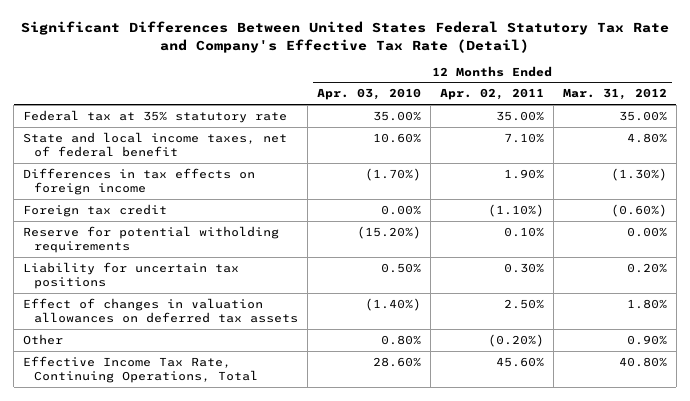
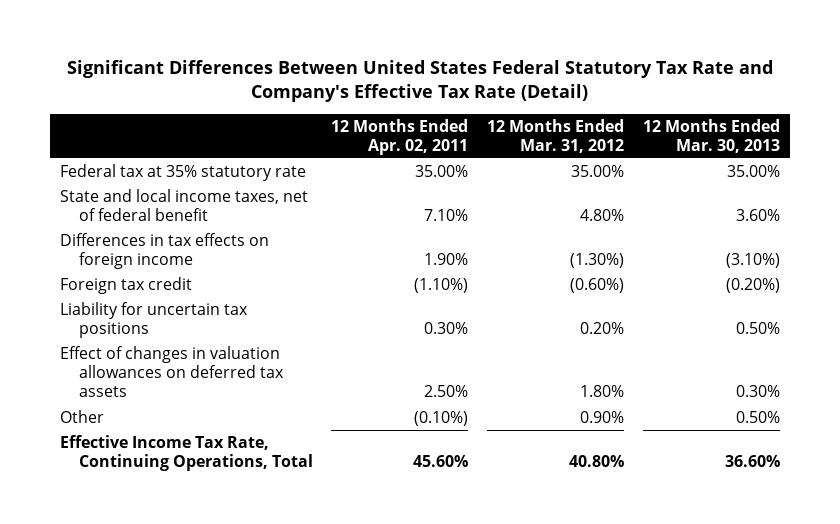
- | 12 Months Ended Apr. 03, 2010 | 12 Months Ended Apr. 02, 2011 | 12 Months Ended Mar. 31, 2012
+ | 12 Months Ended Apr. 02, 2011 | 12 Months Ended Mar. 31, 2012 | 12 Months Ended Mar. 30, 2013
- Reserve for potential witholding requirements | (15.20%) | 0.10% | 0.00%
- Other | 0.80% | (0.20%) | 0.90%
+ Other | (0.10%) | 0.90% | 0.50%

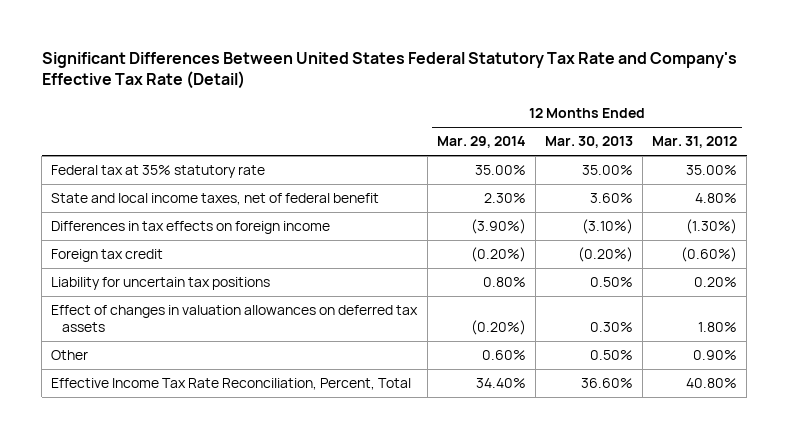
- | 12 Months Ended Apr. 02, 2011 | 12 Months Ended Mar. 31, 2012 | 12 Months Ended Mar. 30, 2013
+ | 12 Months Ended Mar. 29, 2014 | 12 Months Ended Mar. 30, 2013 | 12 Months Ended Mar. 31, 2012
- Effective Income Tax Rate, Continuing Operations, Total | 45.60% | 40.80% | 36.60%
+ Effective Income Tax Rate Reconciliation, Percent, Total | 34.40% | 36.60% | 40.80%

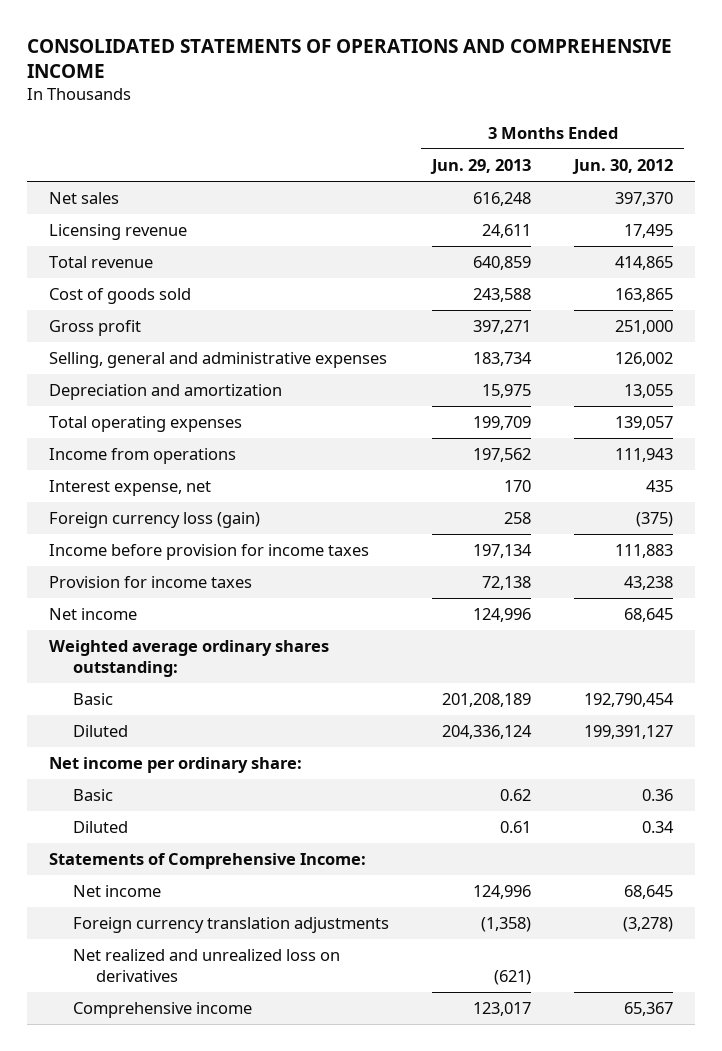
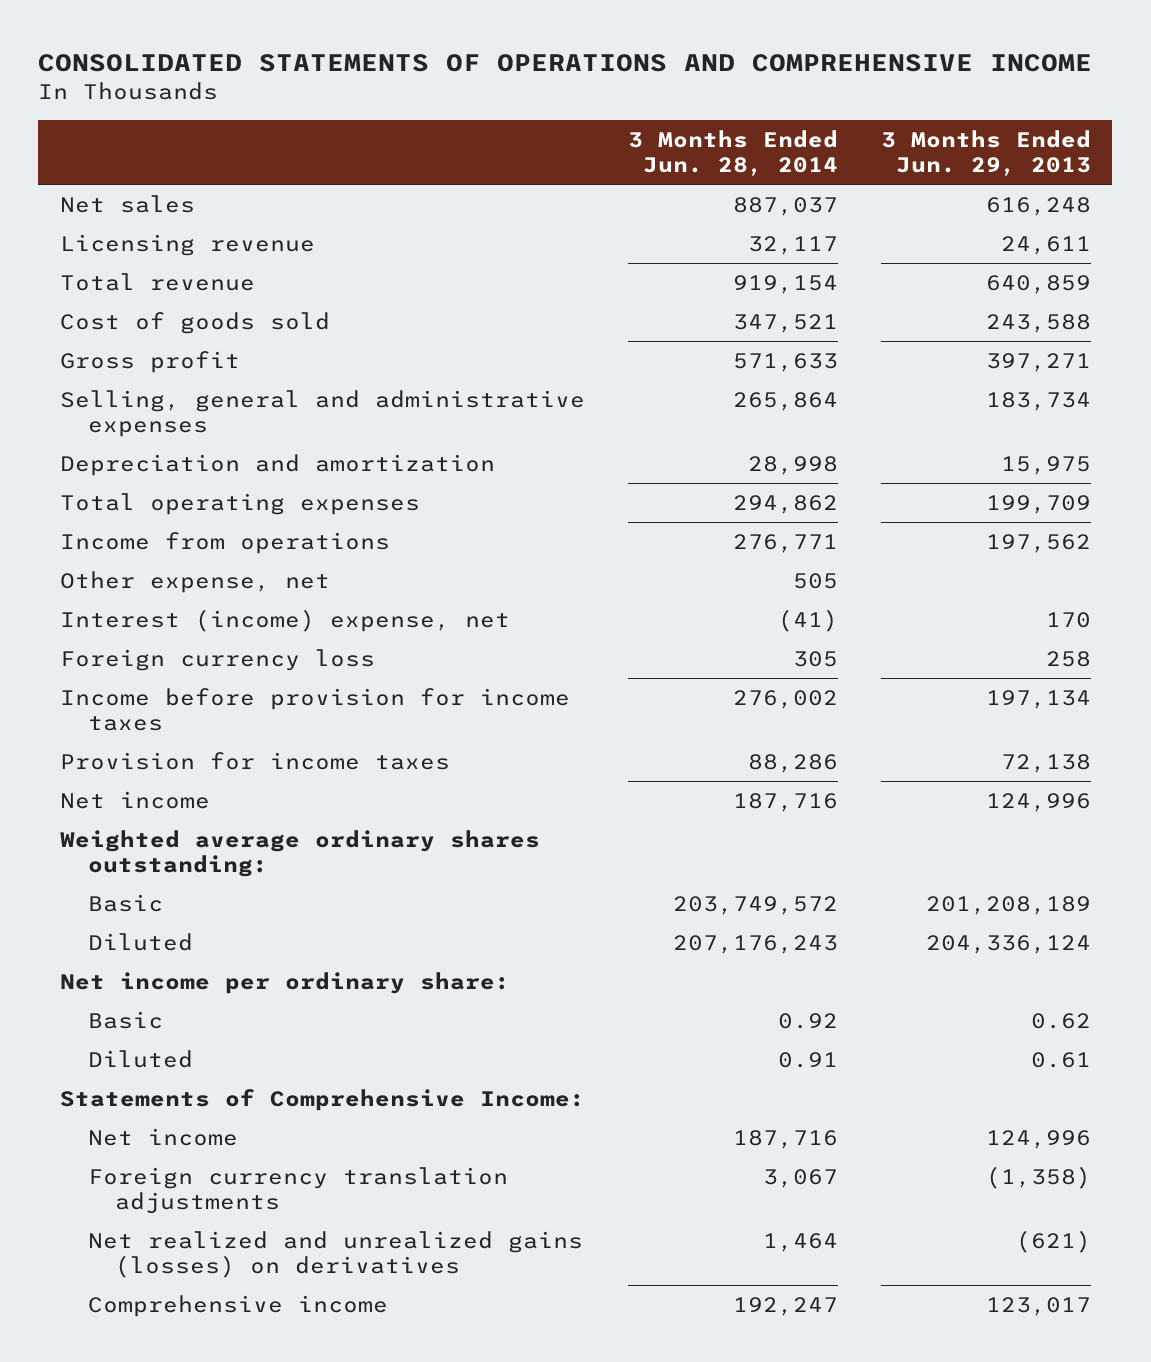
- | 3 Months Ended Jun. 29, 2013 | 3 Months Ended Jun. 30, 2012
+ | 3 Months Ended Jun. 28, 2014 | 3 Months Ended Jun. 29, 2013
- Interest expense, net | 170 | 435
- Foreign currency loss (gain) | 258 | (375)
+ Other expense, net | 505 |
+ Interest (income) expense, net | (41) | 170
+ Foreign currency loss | 305 | 258
- Net realized and unrealized loss on derivatives | (621) |
+ Net realized and unrealized gains (losses) on derivatives | 1,464 | (621)

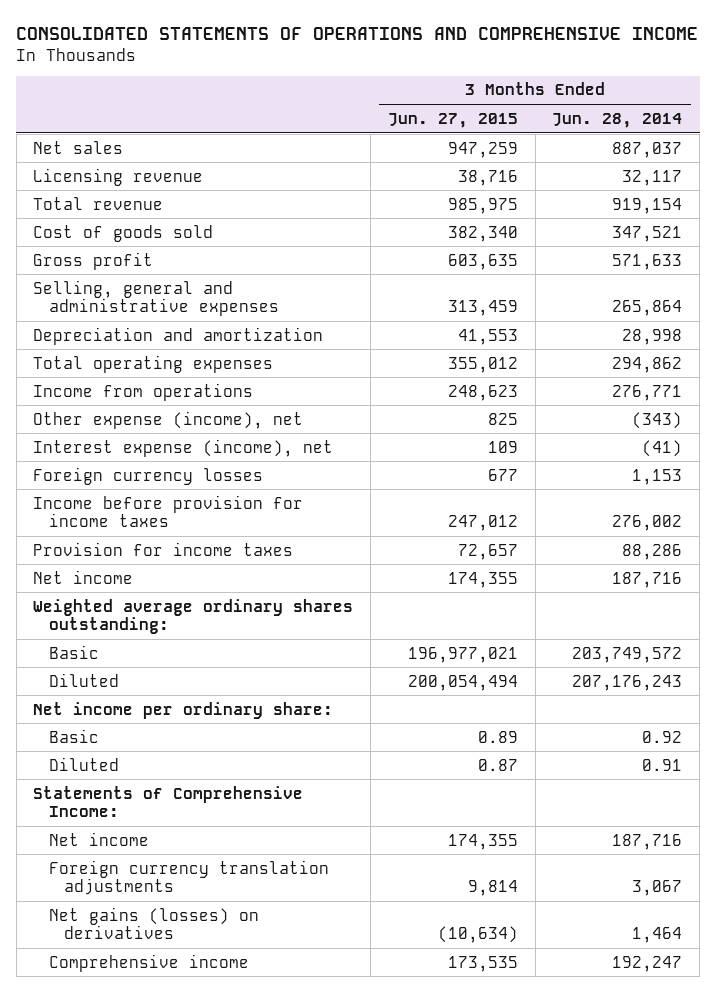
- | 3 Months Ended Jun. 28, 2014 | 3 Months Ended Jun. 29, 2013
+ | 3 Months Ended Jun. 27, 2015 | 3 Months Ended Jun. 28, 2014
- Other expense, net | 505 |
- Interest (income) expense, net | (41) | 170
- Foreign currency loss | 305 | 258
+ Other expense (income), net | 825 | (343)
+ Interest expense (income), net | 109 | (41)
+ Foreign currency losses | 677 | 1,153
- Net realized and unrealized gains (losses) on derivatives | 1,464 | (621)
+ Net gains (losses) on derivatives | (10,634) | 1,464

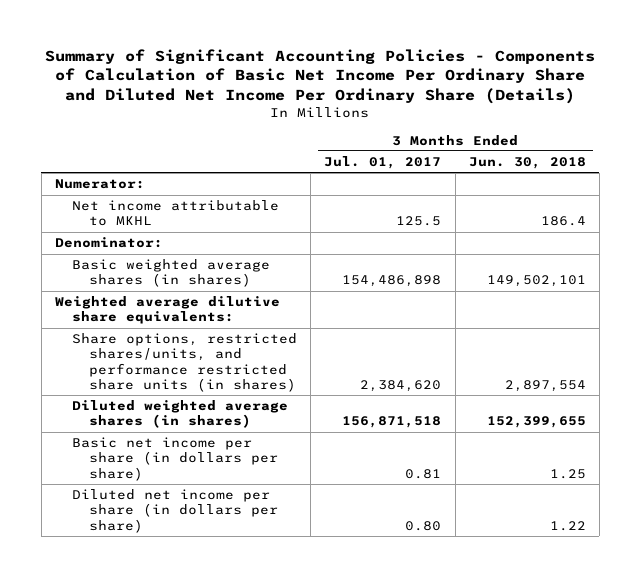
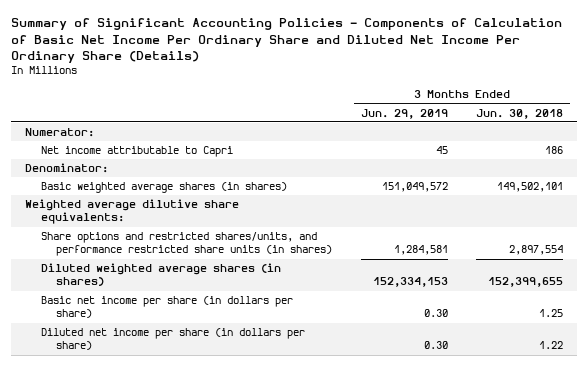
- | 3 Months Ended Jul. 01, 2017 | 3 Months Ended Jun. 30, 2018
+ | 3 Months Ended Jun. 29, 2019 | 3 Months Ended Jun. 30, 2018
- Net income attributable to MKHL | 125.5 | 186.4
+ Net income attributable to Capri | 45 | 186
- Share options, restricted shares/units, and performance restricted share units (in shares) | 2,384,620 | 2,897,554
+ Share options and restricted shares/units, and performance restricted share units (in shares) | 1,284,581 | 2,897,554

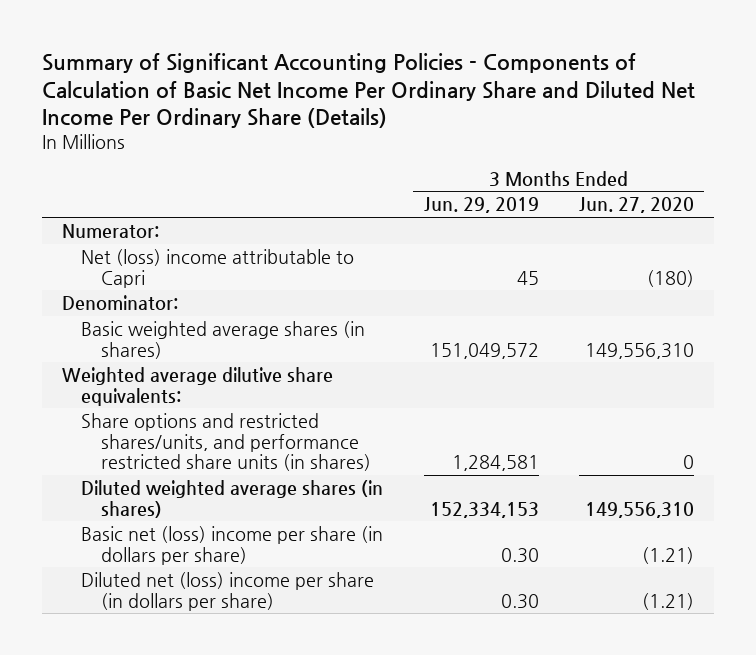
- | 3 Months Ended Jun. 29, 2019 | 3 Months Ended Jun. 30, 2018
+ | 3 Months Ended Jun. 29, 2019 | 3 Months Ended Jun. 27, 2020
- Net income attributable to Capri | 45 | 186
+ Net (loss) income attributable to Capri | 45 | (180)
- Basic net income per share (in dollars per share) | 0.30 | 1.25
- Diluted net income per share (in dollars per share) | 0.30 | 1.22
+ Basic net (loss) income per share (in dollars per share) | 0.30 | (1.21)
+ Diluted net (loss) income per share (in dollars per share) | 0.30 | (1.21)

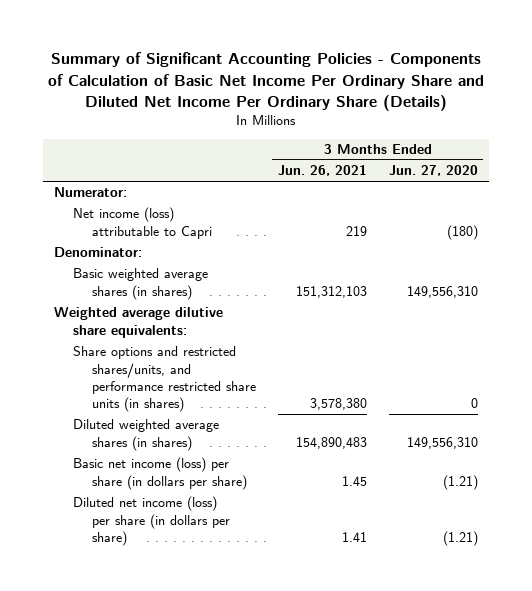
- | 3 Months Ended Jun. 29, 2019 | 3 Months Ended Jun. 27, 2020
+ | 3 Months Ended Jun. 26, 2021 | 3 Months Ended Jun. 27, 2020
- Net (loss) income attributable to Capri | 45 | (180)
+ Net income (loss) attributable to Capri | 219 | (180)
- Basic net (loss) income per share (in dollars per share) | 0.30 | (1.21)
- Diluted net (loss) income per share (in dollars per share) | 0.30 | (1.21)
+ Basic net income (loss) per share (in dollars per share) | 1.45 | (1.21)
+ Diluted net income (loss) per share (in dollars per share) | 1.41 | (1.21)

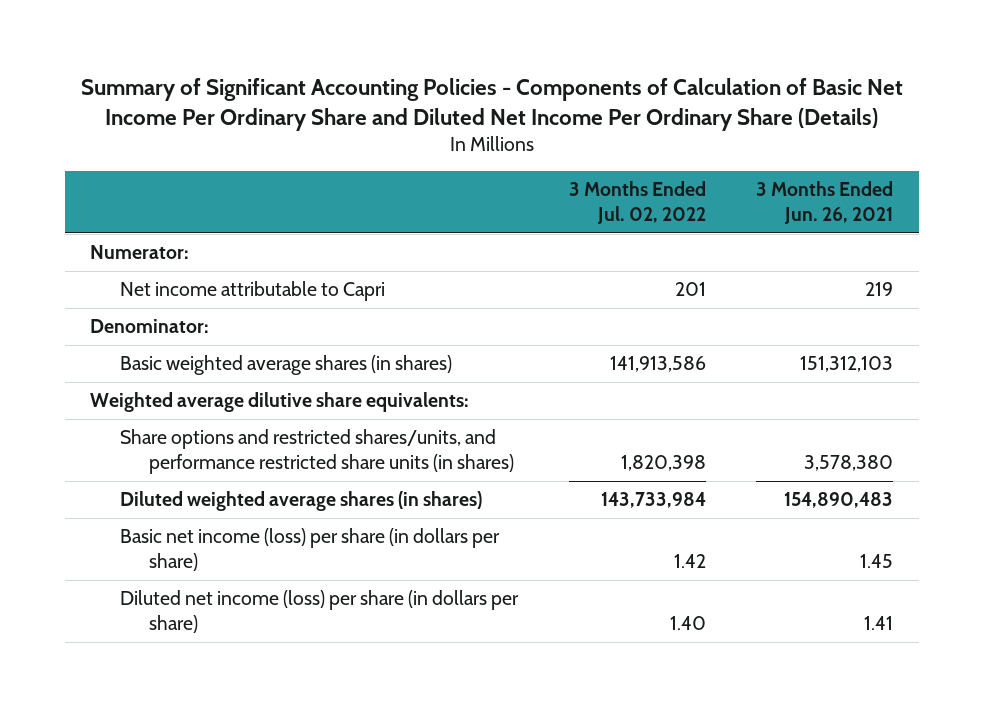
- | 3 Months Ended Jun. 26, 2021 | 3 Months Ended Jun. 27, 2020
+ | 3 Months Ended Jul. 02, 2022 | 3 Months Ended Jun. 26, 2021
- Net income (loss) attributable to Capri | 219 | (180)
+ Net income attributable to Capri | 201 | 219

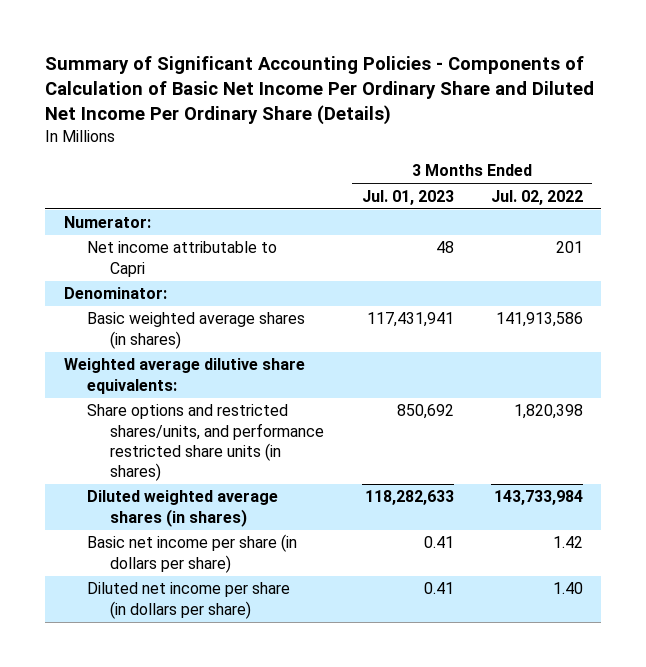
- | 3 Months Ended Jul. 02, 2022 | 3 Months Ended Jun. 26, 2021
+ | 3 Months Ended Jul. 01, 2023 | 3 Months Ended Jul. 02, 2022
- Basic net income (loss) per share (in dollars per share) | 1.42 | 1.45
- Diluted net income (loss) per share (in dollars per share) | 1.40 | 1.41
+ Basic net income per share (in dollars per share) | 0.41 | 1.42
+ Diluted net income per share (in dollars per share) | 0.41 | 1.40

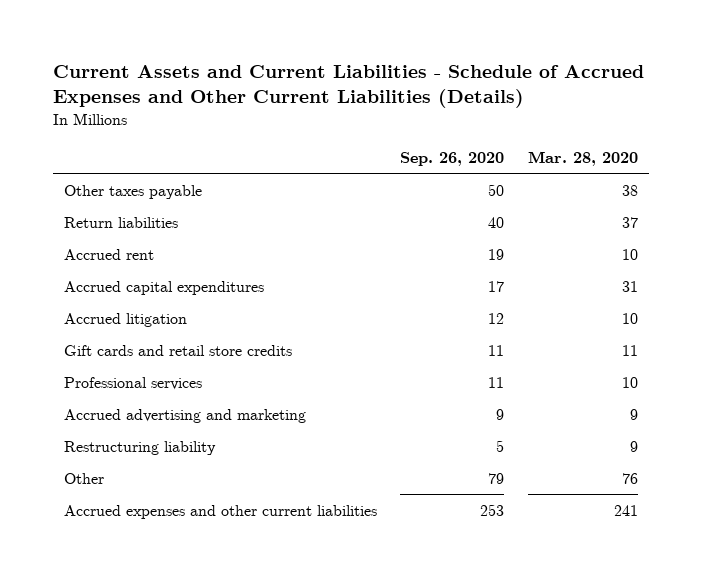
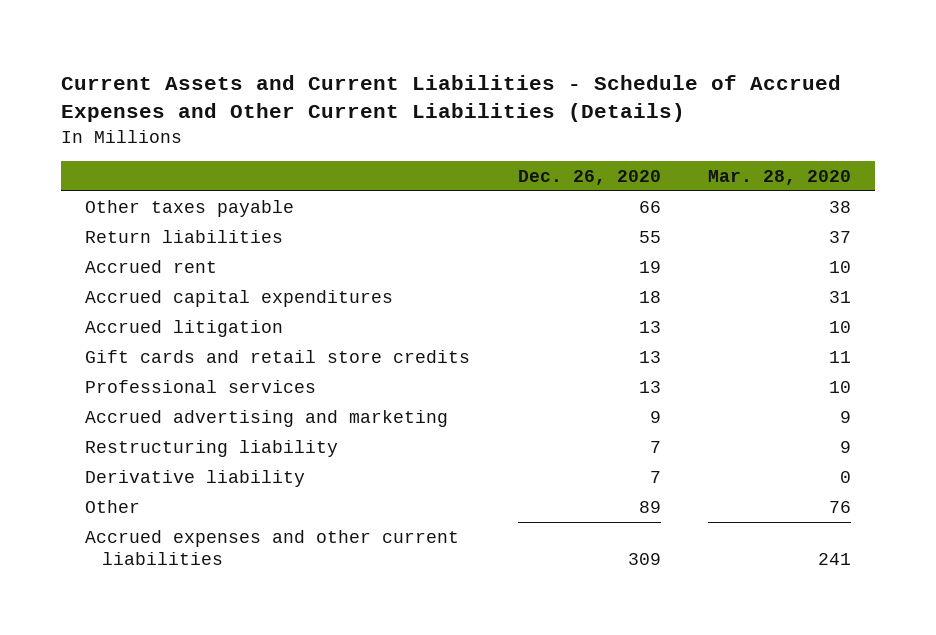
- | Sep. 26, 2020 | Mar. 28, 2020
+ | Dec. 26, 2020 | Mar. 28, 2020
+ Derivative liability | 7 | 0

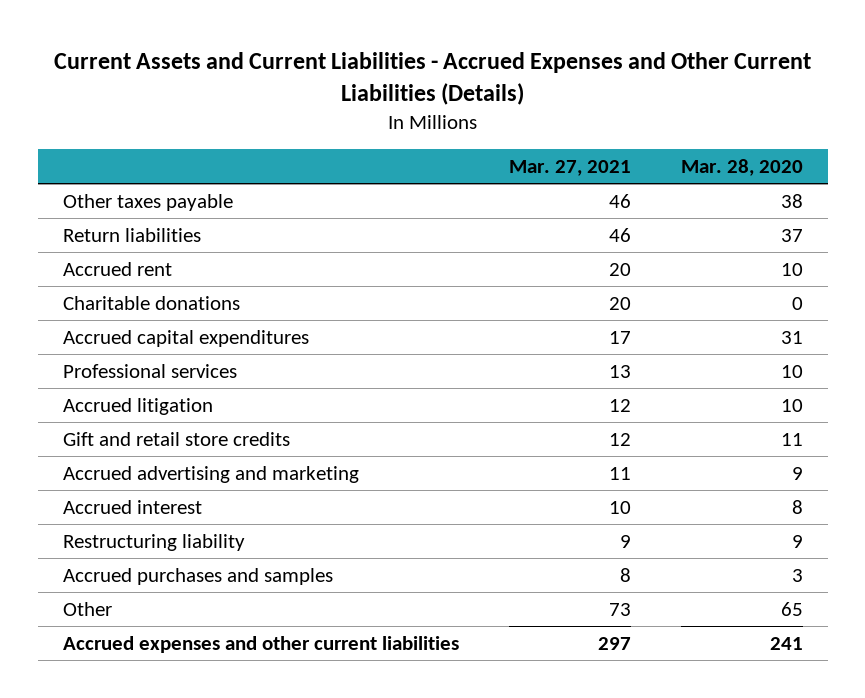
- Current Assets and Current Liabilities - Schedule of Accrued Expenses and Other Current Liabilities (Details)
+ Current Assets and Current Liabilities - Accrued Expenses and Other Current Liabilities (Details)
- | Dec. 26, 2020 | Mar. 28, 2020
+ | Mar. 27, 2021 | Mar. 28, 2020
+ Charitable donations | 20 | 0
- Gift cards and retail store credits | 13 | 11
moved down: Accrued litigation | 12 | 10
+ Gift and retail store credits | 12 | 11
+ Accrued interest | 10 | 8
- Derivative liability | 7 | 0
- Other | 89 | 76
+ Accrued purchases and samples | 8 | 3
+ Other | 73 | 65

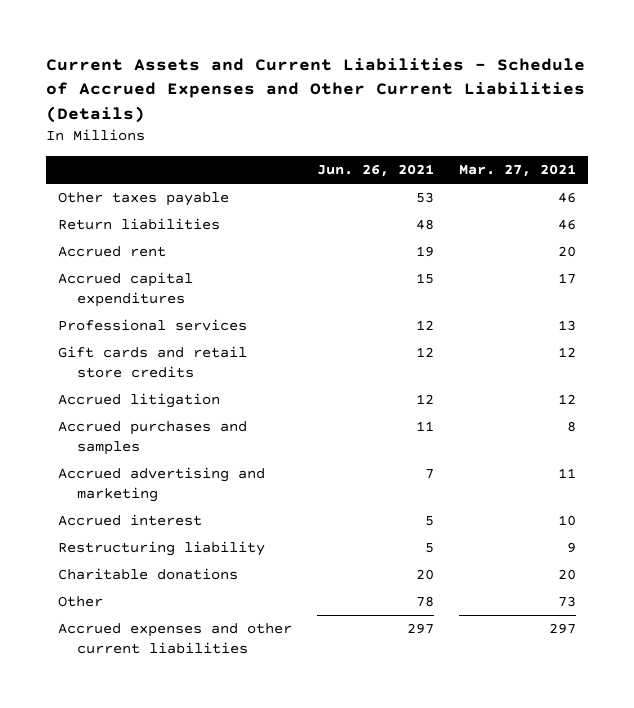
- Current Assets and Current Liabilities - Accrued Expenses and Other Current Liabilities (Details)
+ Current Assets and Current Liabilities - Schedule of Accrued Expenses and Other Current Liabilities (Details)
- | Mar. 27, 2021 | Mar. 28, 2020
+ | Jun. 26, 2021 | Mar. 27, 2021
+ Gift cards and retail store credits | 12 | 12
- Gift and retail store credits | 12 | 11
moved up: Accrued purchases and samples | 11 | 8
moved down: Charitable donations | 20 | 20

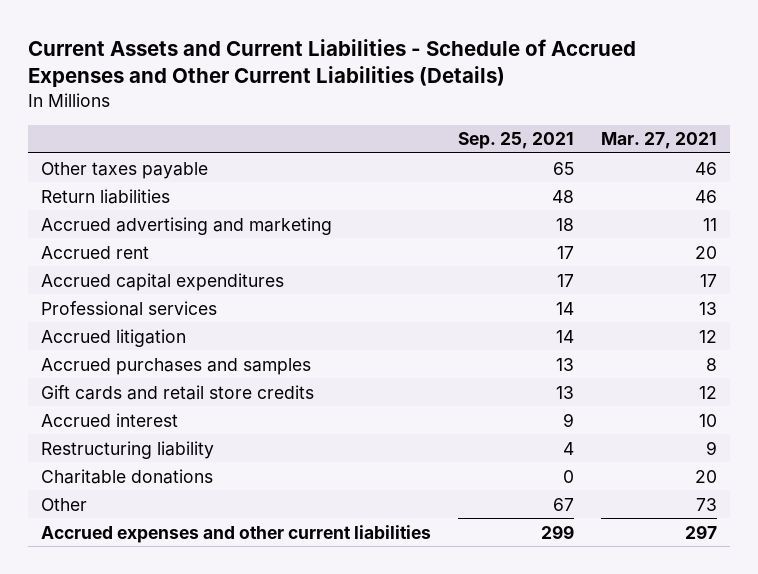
- | Jun. 26, 2021 | Mar. 27, 2021
+ | Sep. 25, 2021 | Mar. 27, 2021
moved up: Accrued advertising and marketing | 18 | 11
moved down: Gift cards and retail store credits | 13 | 12

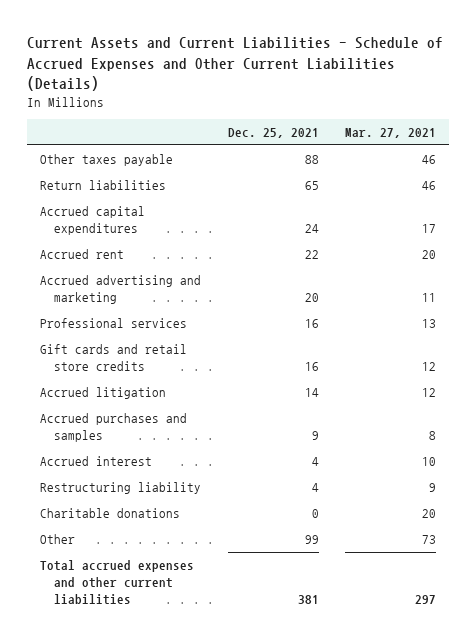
- | Sep. 25, 2021 | Mar. 27, 2021
+ | Dec. 25, 2021 | Mar. 27, 2021
moved down: Accrued rent | 22 | 20
moved down: Accrued advertising and marketing | 20 | 11
moved up: Gift cards and retail store credits | 16 | 12
- Accrued expenses and other current liabilities | 299 | 297
+ Total accrued expenses and other current liabilities | 381 | 297

